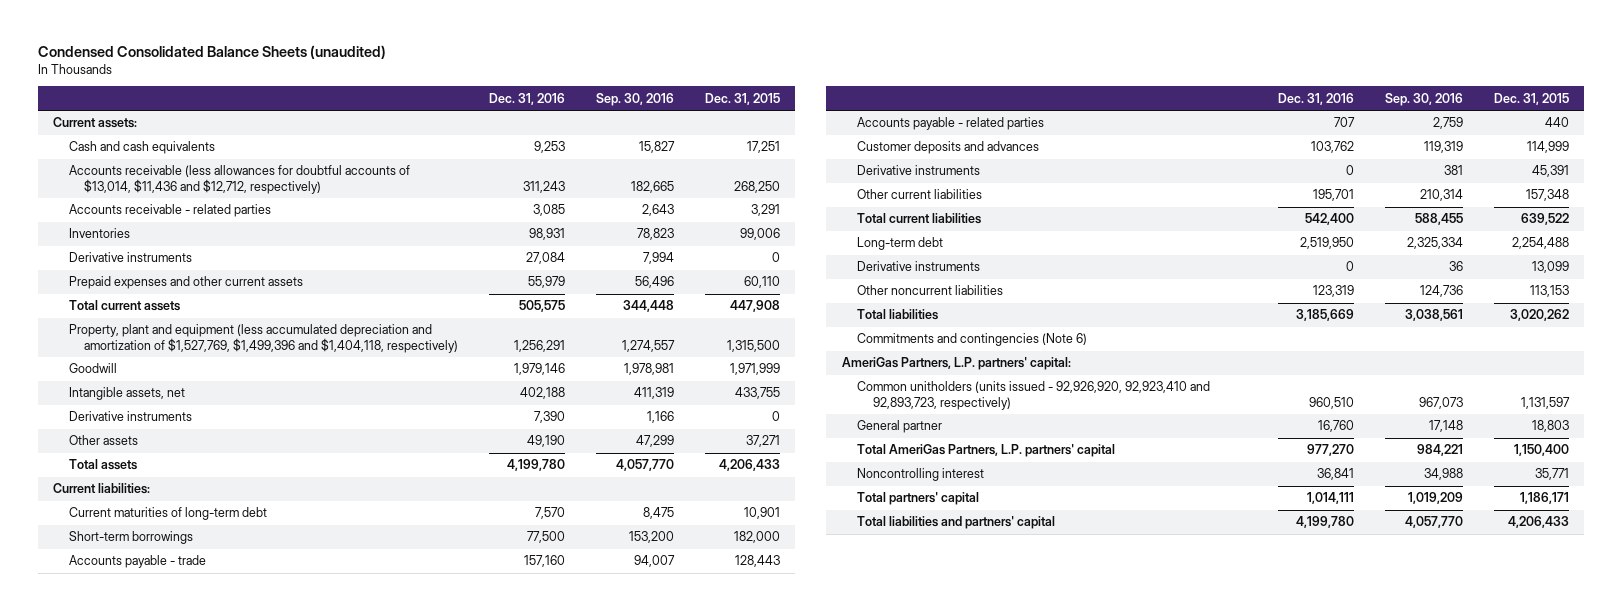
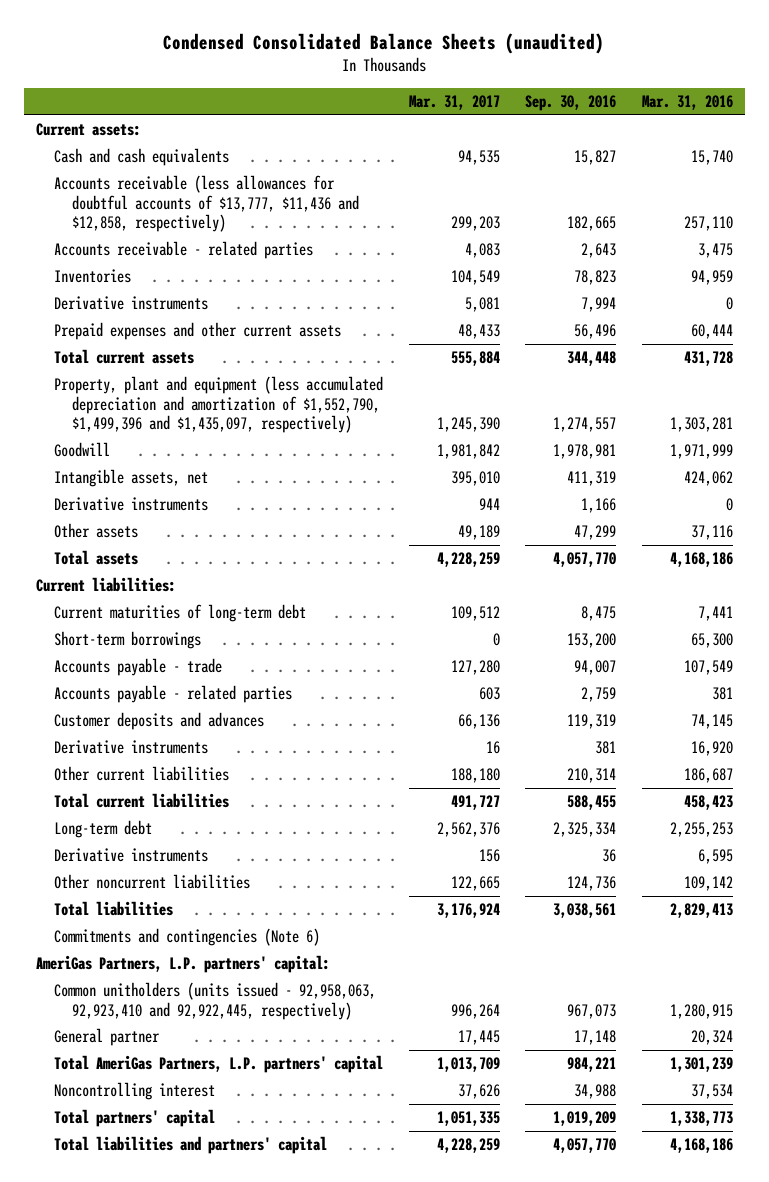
- | Dec. 31, 2016 | Sep. 30, 2016 | Dec. 31, 2015
+ | Mar. 31, 2017 | Sep. 30, 2016 | Mar. 31, 2016
- Accounts receivable (less allowances for doubtful accounts of $13,014, $11,436 and $12,712, respectively) | 311,243 | 182,665 | 268,250
+ Accounts receivable (less allowances for doubtful accounts of $13,777, $11,436 and $12,858, respectively) | 299,203 | 182,665 | 257,110
- Property, plant and equipment (less accumulated depreciation and amortization of $1,527,769, $1,499,396 and $1,404,118, respectively) | 1,256,291 | 1,274,557 | 1,315,500
+ Property, plant and equipment (less accumulated depreciation and amortization of $1,552,790, $1,499,396 and $1,435,097, respectively) | 1,245,390 | 1,274,557 | 1,303,281
- Common unitholders (units issued - 92,926,920, 92,923,410 and 92,893,723, respectively) | 960,510 | 967,073 | 1,131,597
+ Common unitholders (units issued - 92,958,063, 92,923,410 and 92,922,445, respectively) | 996,264 | 967,073 | 1,280,915

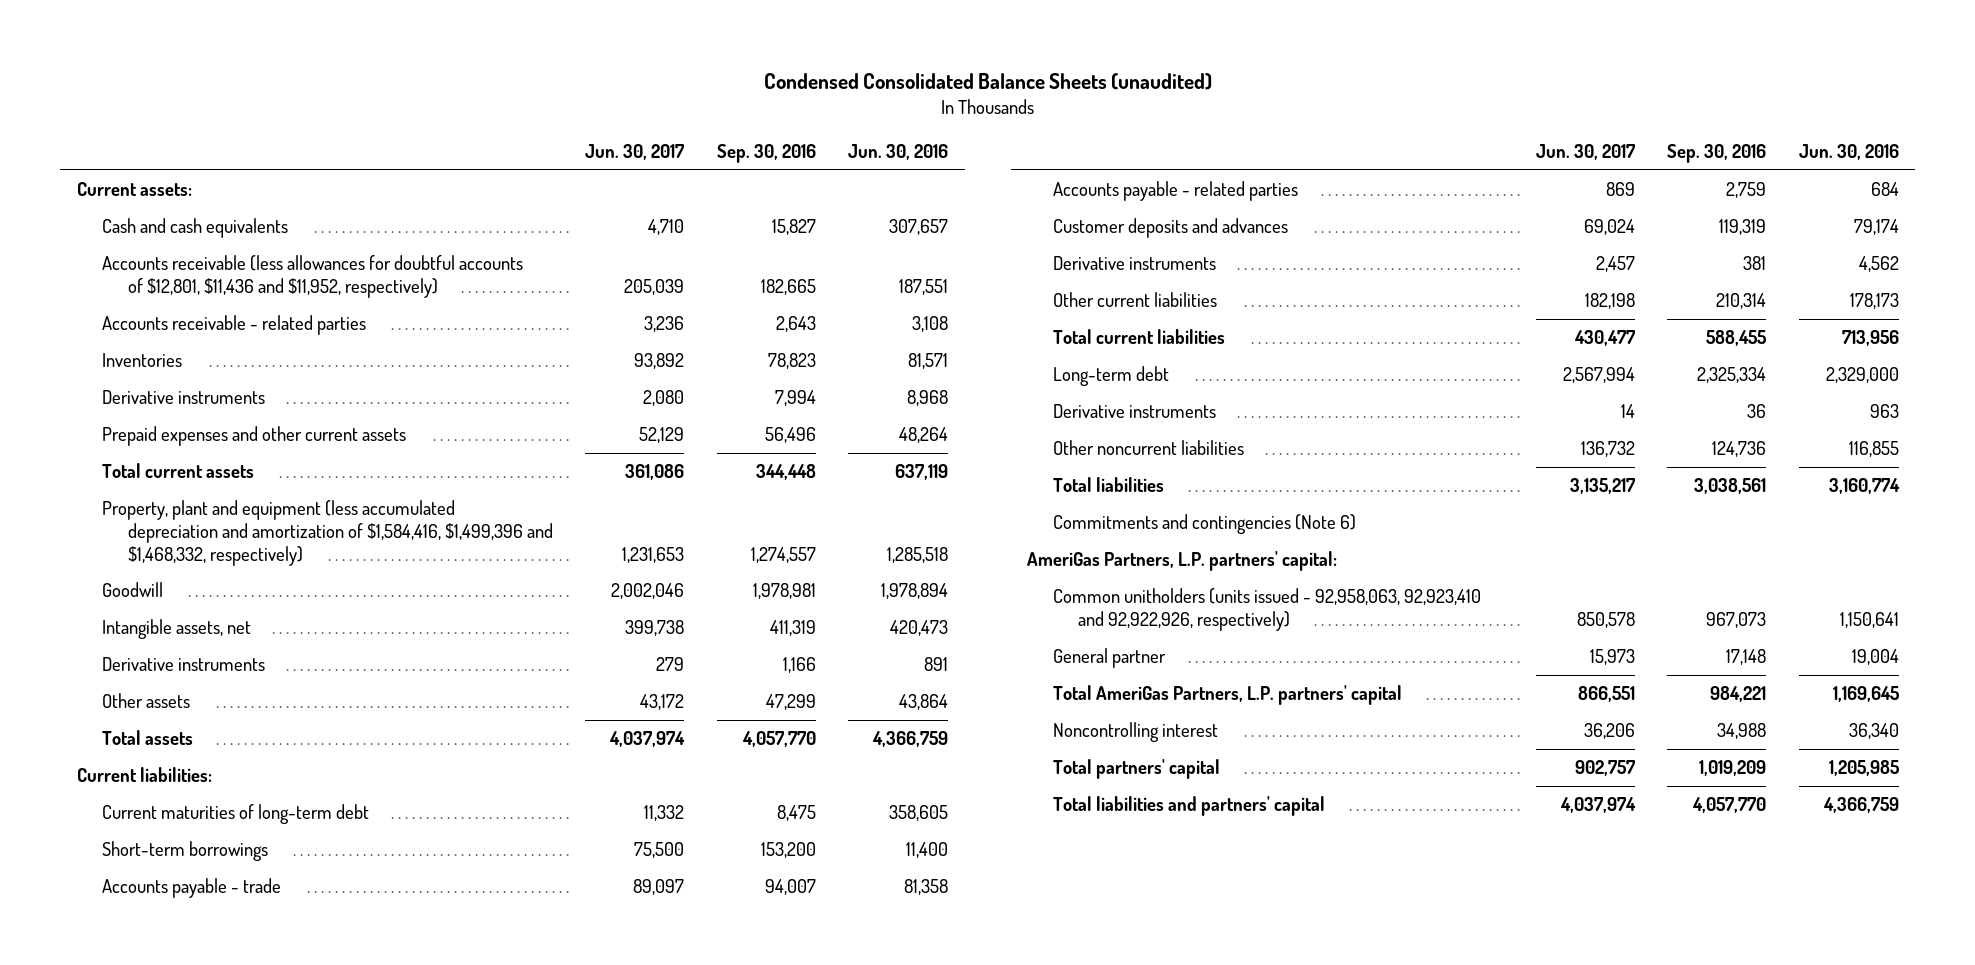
- | Mar. 31, 2017 | Sep. 30, 2016 | Mar. 31, 2016
+ | Jun. 30, 2017 | Sep. 30, 2016 | Jun. 30, 2016
- Accounts receivable (less allowances for doubtful accounts of $13,777, $11,436 and $12,858, respectively) | 299,203 | 182,665 | 257,110
+ Accounts receivable (less allowances for doubtful accounts of $12,801, $11,436 and $11,952, respectively) | 205,039 | 182,665 | 187,551
- Property, plant and equipment (less accumulated depreciation and amortization of $1,552,790, $1,499,396 and $1,435,097, respectively) | 1,245,390 | 1,274,557 | 1,303,281
+ Property, plant and equipment (less accumulated depreciation and amortization of $1,584,416, $1,499,396 and $1,468,332, respectively) | 1,231,653 | 1,274,557 | 1,285,518
- Common unitholders (units issued - 92,958,063, 92,923,410 and 92,922,445, respectively) | 996,264 | 967,073 | 1,280,915
+ Common unitholders (units issued - 92,958,063, 92,923,410 and 92,922,926, respectively) | 850,578 | 967,073 | 1,150,641

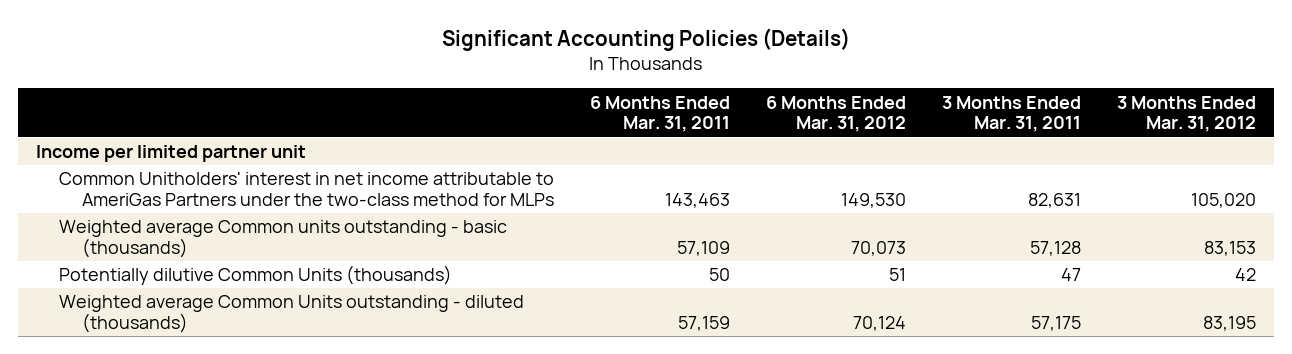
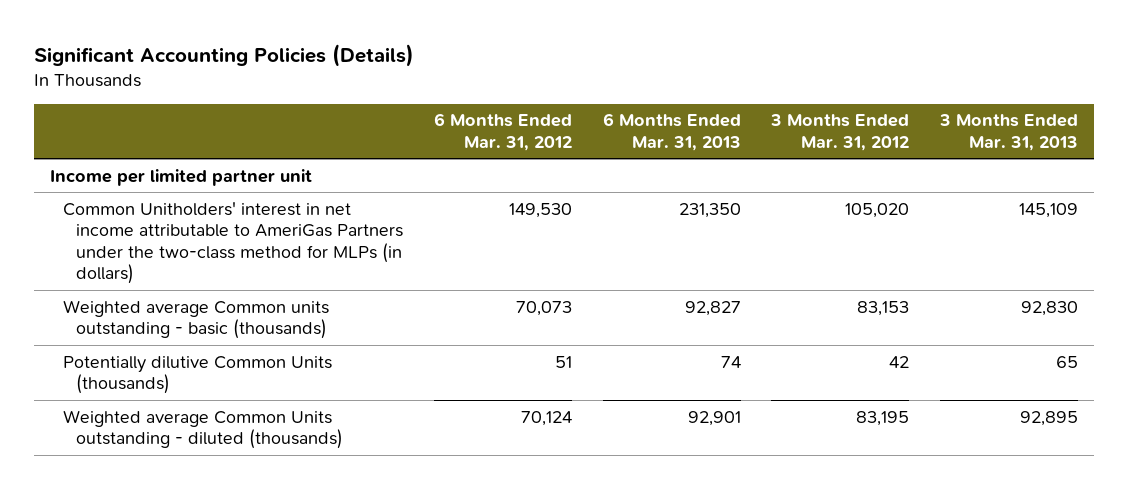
- | 6 Months Ended Mar. 31, 2011 | 6 Months Ended Mar. 31, 2012 | 3 Months Ended Mar. 31, 2011 | 3 Months Ended Mar. 31, 2012
+ | 6 Months Ended Mar. 31, 2012 | 6 Months Ended Mar. 31, 2013 | 3 Months Ended Mar. 31, 2012 | 3 Months Ended Mar. 31, 2013
- Common Unitholders' interest in net income attributable to AmeriGas Partners under the two-class method for MLPs | 143,463 | 149,530 | 82,631 | 105,020
+ Common Unitholders' interest in net income attributable to AmeriGas Partners under the two-class method for MLPs (in dollars) | 149,530 | 231,350 | 105,020 | 145,109

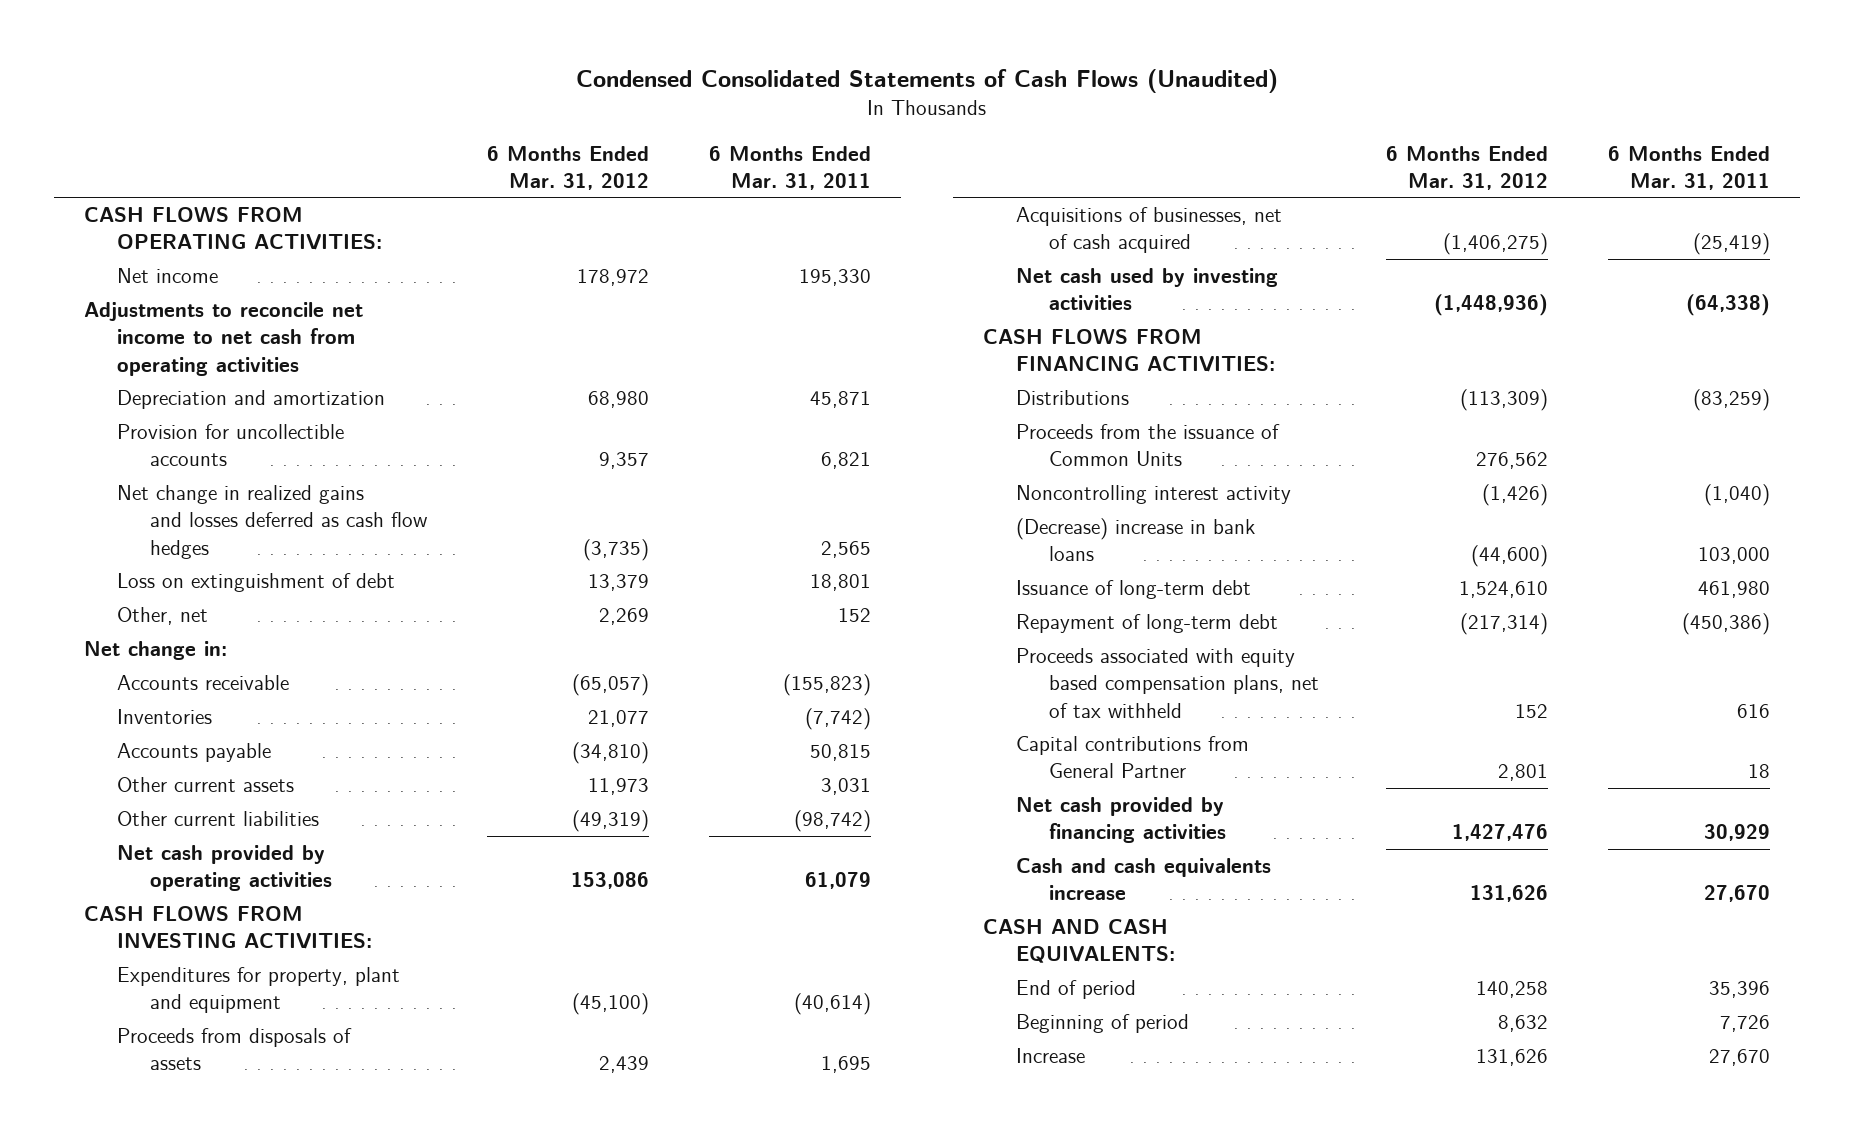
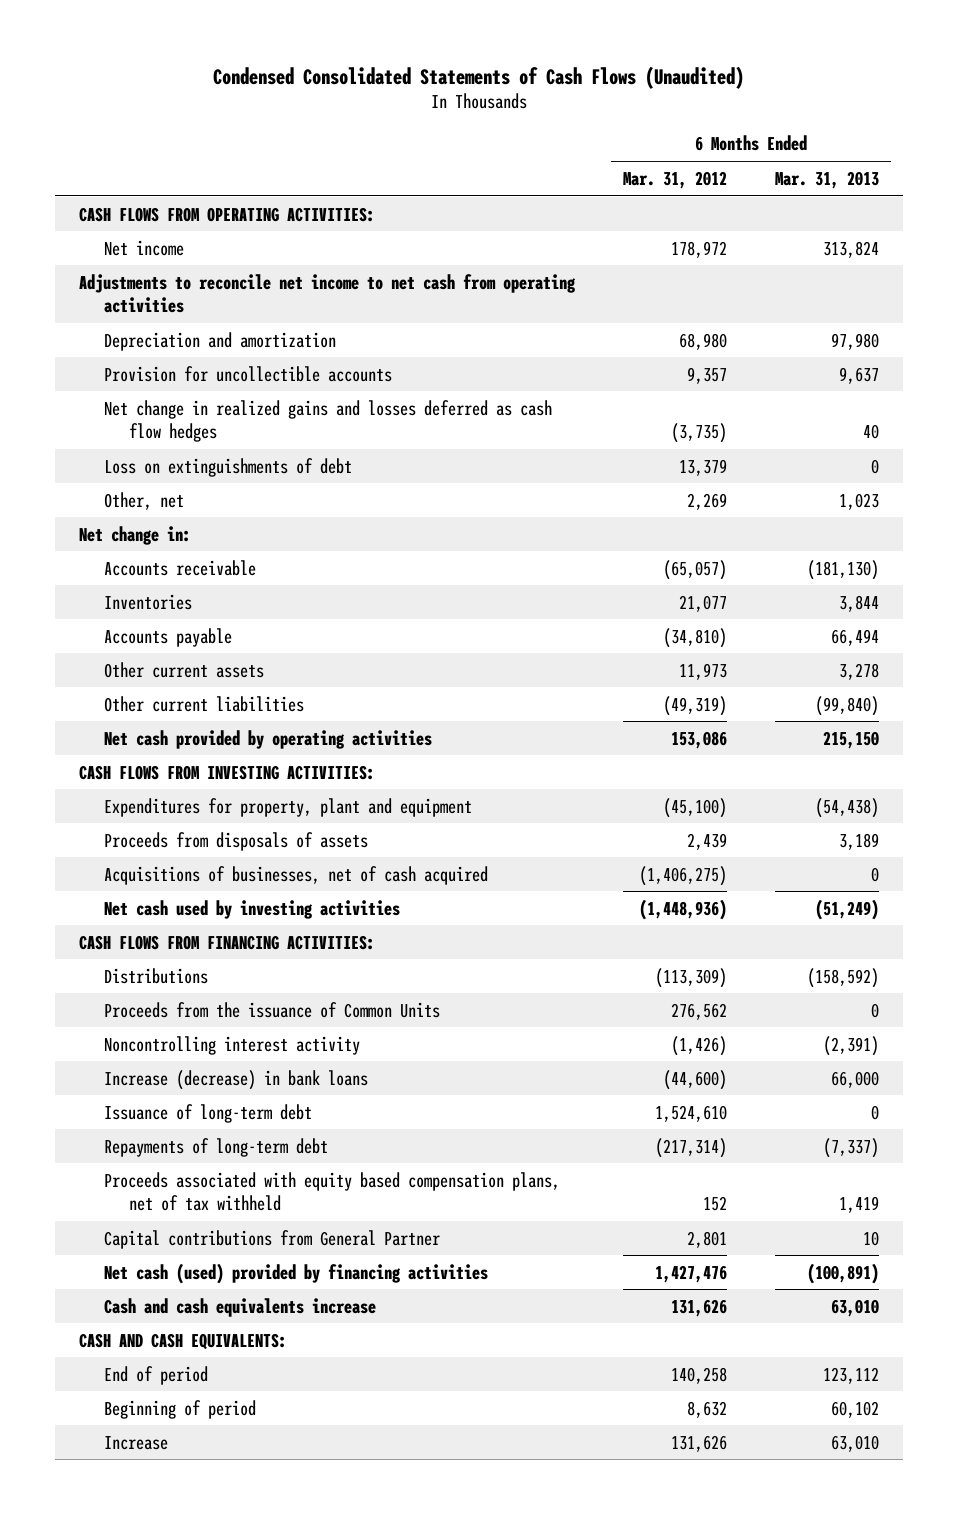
- | 6 Months Ended Mar. 31, 2012 | 6 Months Ended Mar. 31, 2011
+ | 6 Months Ended Mar. 31, 2012 | 6 Months Ended Mar. 31, 2013
- Loss on extinguishment of debt | 13,379 | 18,801
+ Loss on extinguishments of debt | 13,379 | 0
- (Decrease) increase in bank loans | (44,600) | 103,000
+ Increase (decrease) in bank loans | (44,600) | 66,000
- Repayment of long-term debt | (217,314) | (450,386)
+ Repayments of long-term debt | (217,314) | (7,337)
- Net cash provided by financing activities | 1,427,476 | 30,929
+ Net cash (used) provided by financing activities | 1,427,476 | (100,891)

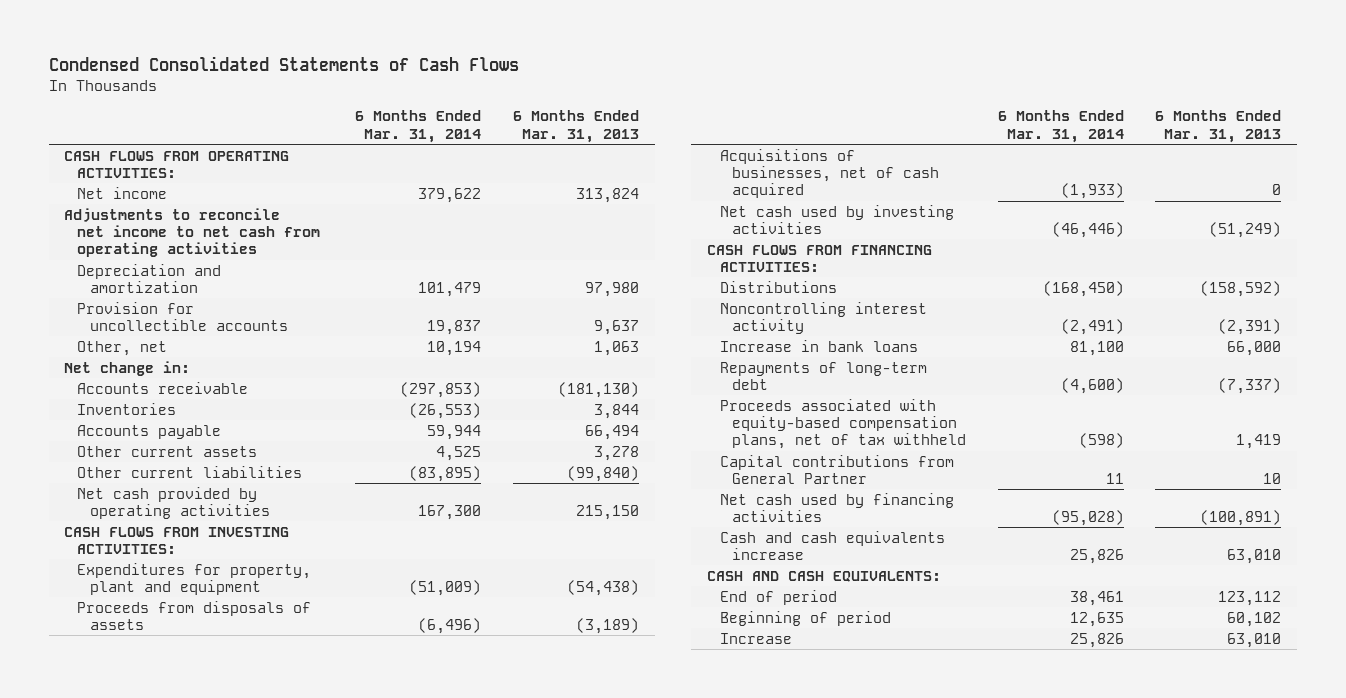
- Condensed Consolidated Statements of Cash Flows (Unaudited)
+ Condensed Consolidated Statements of Cash Flows
- | 6 Months Ended Mar. 31, 2012 | 6 Months Ended Mar. 31, 2013
+ | 6 Months Ended Mar. 31, 2014 | 6 Months Ended Mar. 31, 2013
- Net change in realized gains and losses deferred as cash flow hedges | (3,735) | 40
- Loss on extinguishments of debt | 13,379 | 0
- Other, net | 2,269 | 1,023
+ Other, net | 10,194 | 1,063
- Proceeds from disposals of assets | 2,439 | 3,189
+ Proceeds from disposals of assets | (6,496) | (3,189)
- Proceeds from the issuance of Common Units | 276,562 | 0
- Increase (decrease) in bank loans | (44,600) | 66,000
- Issuance of long-term debt | 1,524,610 | 0
+ Increase in bank loans | 81,100 | 66,000
- Proceeds associated with equity based compensation plans, net of tax withheld | 152 | 1,419
+ Proceeds associated with equity-based compensation plans, net of tax withheld | (598) | 1,419
- Net cash (used) provided by financing activities | 1,427,476 | (100,891)
+ Net cash used by financing activities | (95,028) | (100,891)

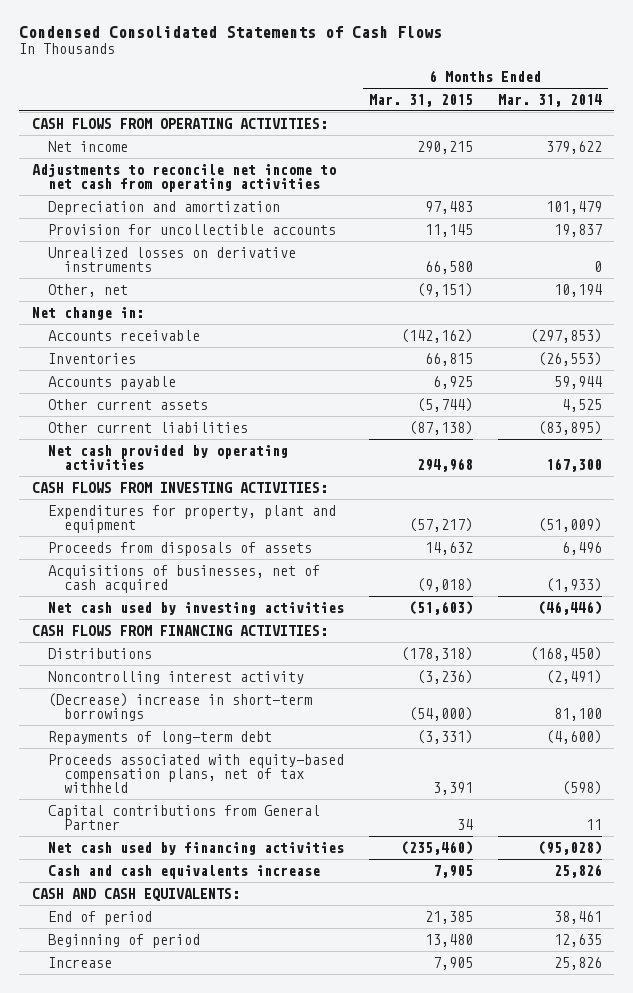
- | 6 Months Ended Mar. 31, 2014 | 6 Months Ended Mar. 31, 2013
+ | 6 Months Ended Mar. 31, 2015 | 6 Months Ended Mar. 31, 2014
+ Unrealized losses on derivative instruments | 66,580 | 0
- Proceeds from disposals of assets | (6,496) | (3,189)
+ Proceeds from disposals of assets | 14,632 | 6,496
- Increase in bank loans | 81,100 | 66,000
+ (Decrease) increase in short-term borrowings | (54,000) | 81,100

